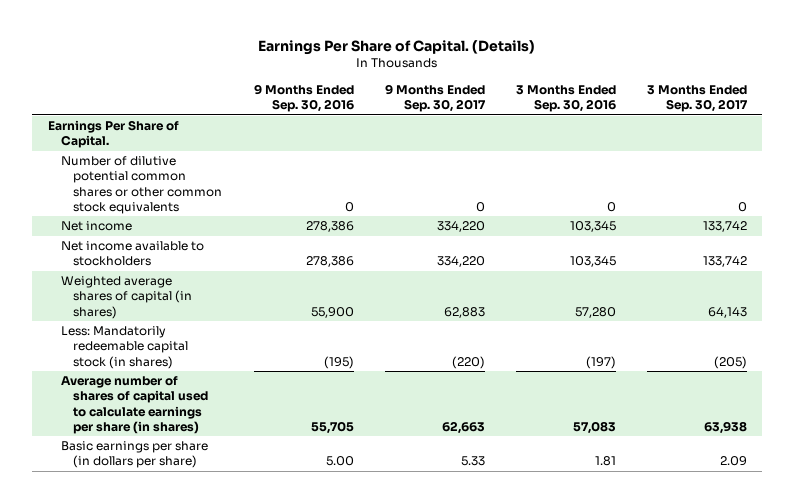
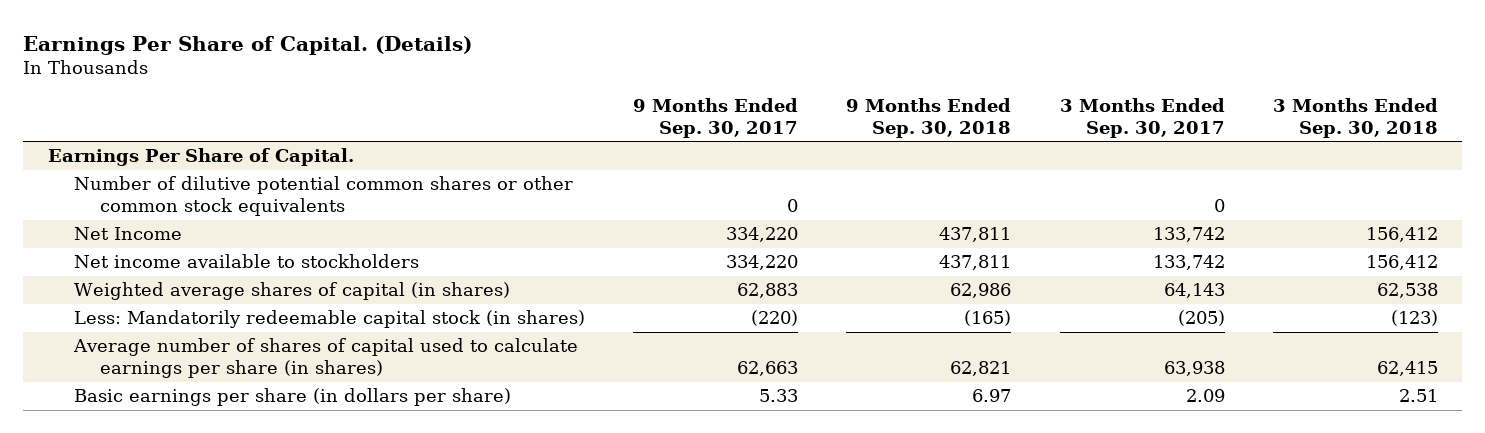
- | 9 Months Ended Sep. 30, 2016 | 9 Months Ended Sep. 30, 2017 | 3 Months Ended Sep. 30, 2016 | 3 Months Ended Sep. 30, 2017
+ | 9 Months Ended Sep. 30, 2017 | 9 Months Ended Sep. 30, 2018 | 3 Months Ended Sep. 30, 2017 | 3 Months Ended Sep. 30, 2018
- Net income | 278,386 | 334,220 | 103,345 | 133,742
+ Net Income | 334,220 | 437,811 | 133,742 | 156,412

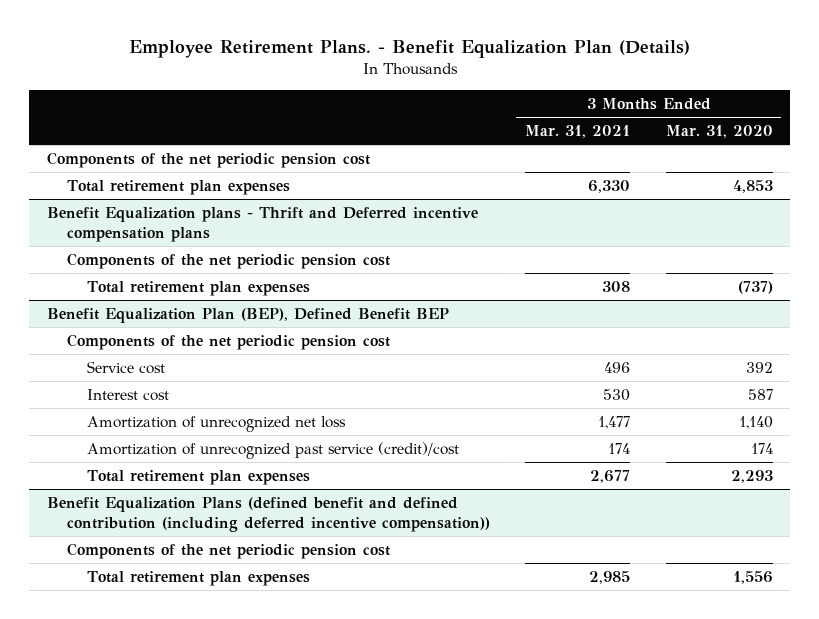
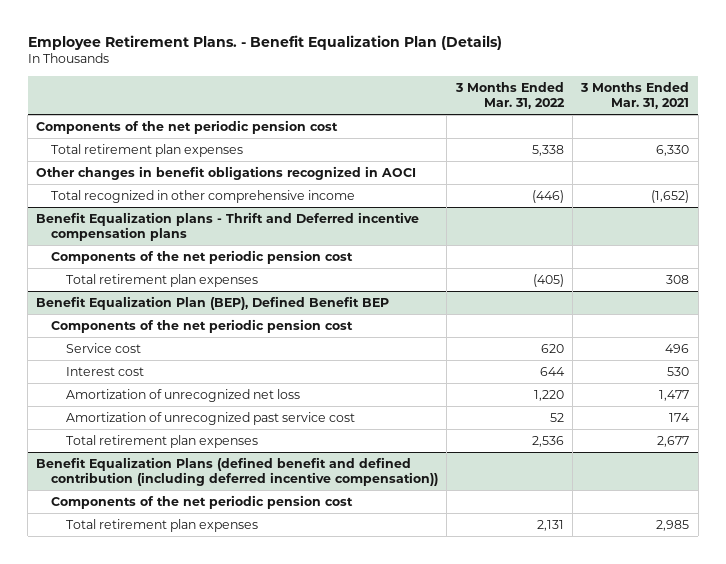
- | 3 Months Ended Mar. 31, 2021 | 3 Months Ended Mar. 31, 2020
+ | 3 Months Ended Mar. 31, 2022 | 3 Months Ended Mar. 31, 2021
+ Other changes in benefit obligations recognized in AOCI
+ Total recognized in other comprehensive income | (446) | (1,652)
@ Benefit Equalization Plan (BEP), Defined Benefit BEP
- Amortization of unrecognized past service (credit)/cost | 174 | 174
+ Amortization of unrecognized past service cost | 52 | 174

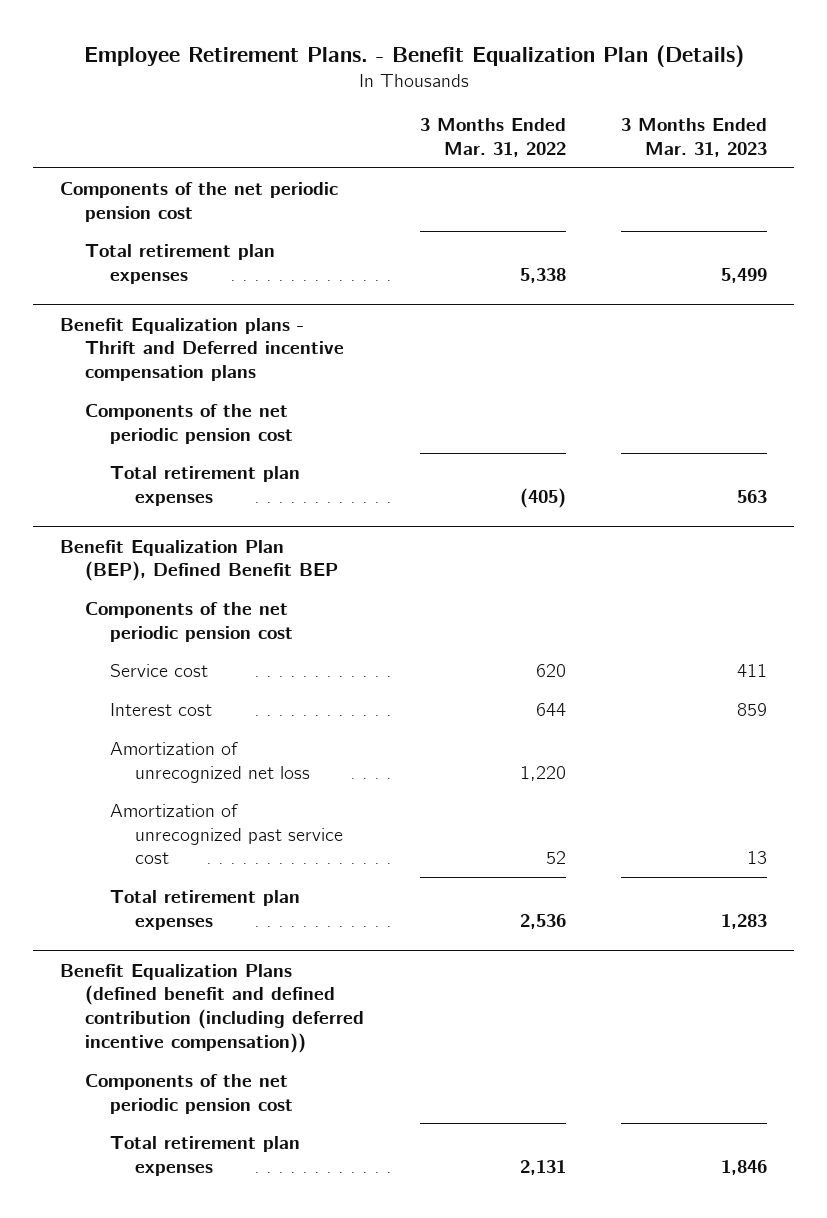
- | 3 Months Ended Mar. 31, 2022 | 3 Months Ended Mar. 31, 2021
+ | 3 Months Ended Mar. 31, 2022 | 3 Months Ended Mar. 31, 2023
- Other changes in benefit obligations recognized in AOCI
- Total recognized in other comprehensive income | (446) | (1,652)

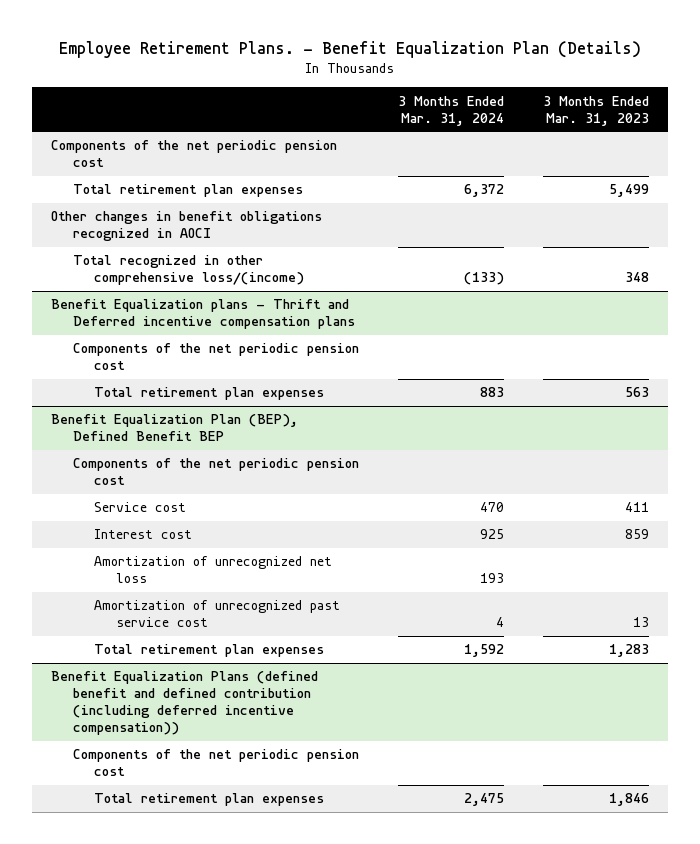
- | 3 Months Ended Mar. 31, 2022 | 3 Months Ended Mar. 31, 2023
+ | 3 Months Ended Mar. 31, 2024 | 3 Months Ended Mar. 31, 2023
+ Other changes in benefit obligations recognized in AOCI
+ Total recognized in other comprehensive loss/(income) | (133) | 348

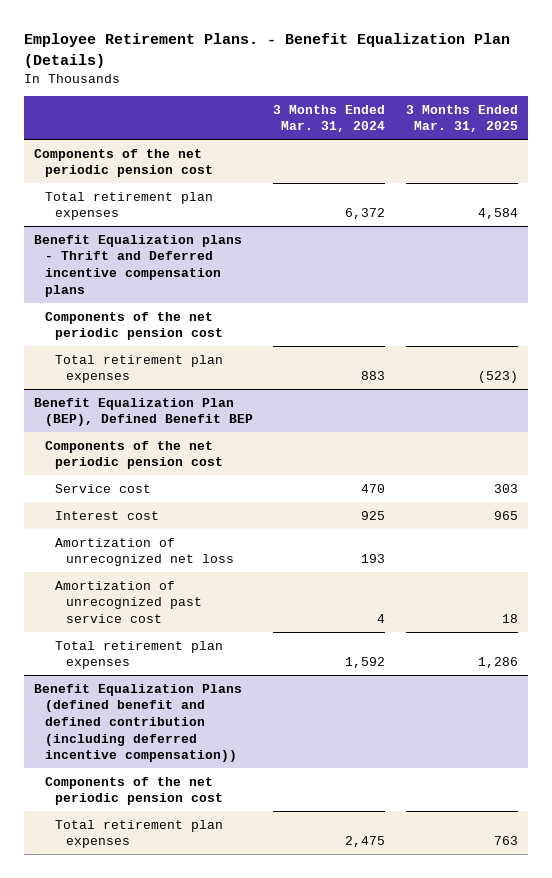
- | 3 Months Ended Mar. 31, 2024 | 3 Months Ended Mar. 31, 2023
+ | 3 Months Ended Mar. 31, 2024 | 3 Months Ended Mar. 31, 2025
- Other changes in benefit obligations recognized in AOCI
- Total recognized in other comprehensive loss/(income) | (133) | 348

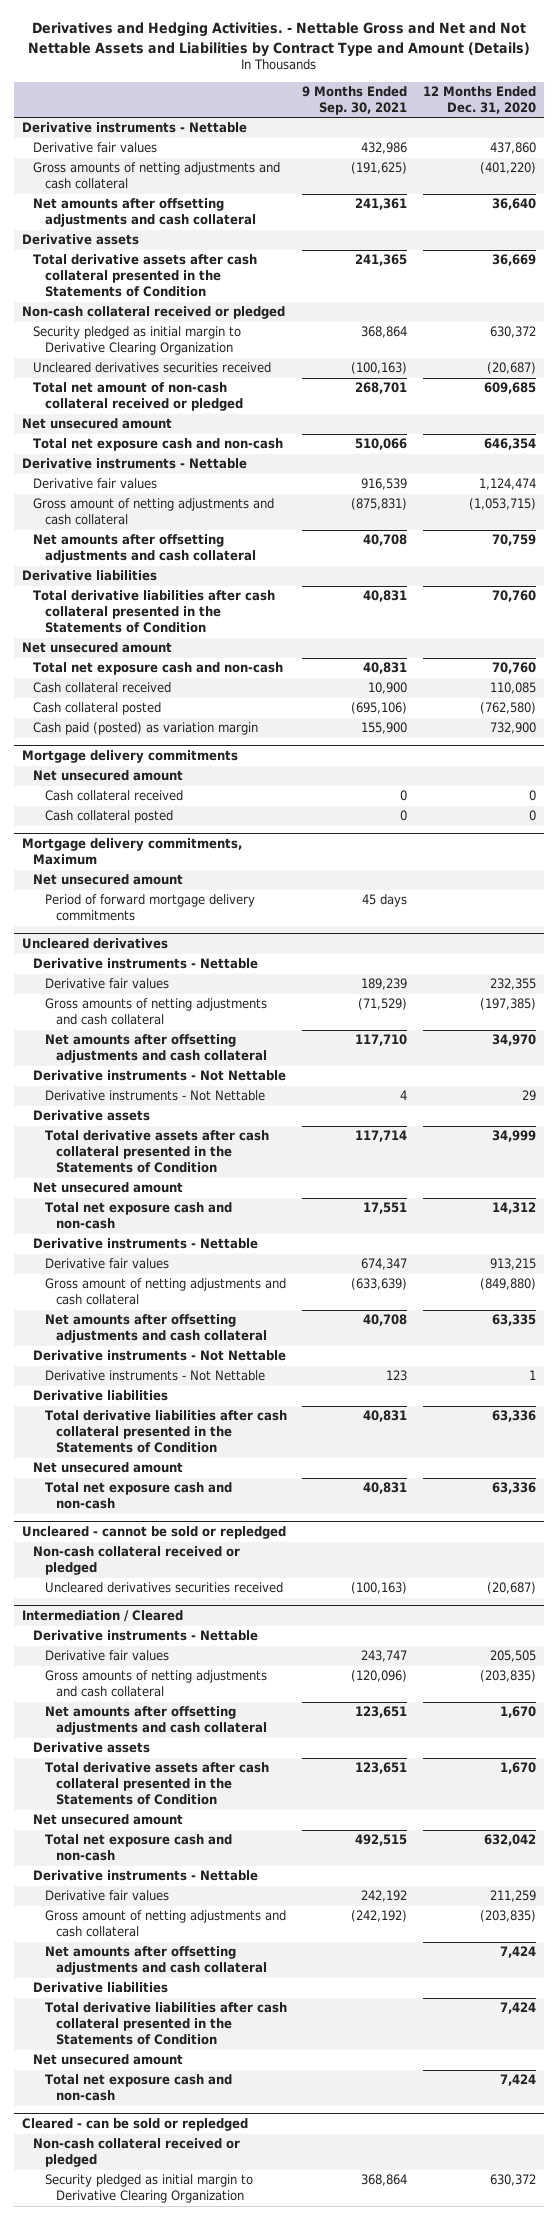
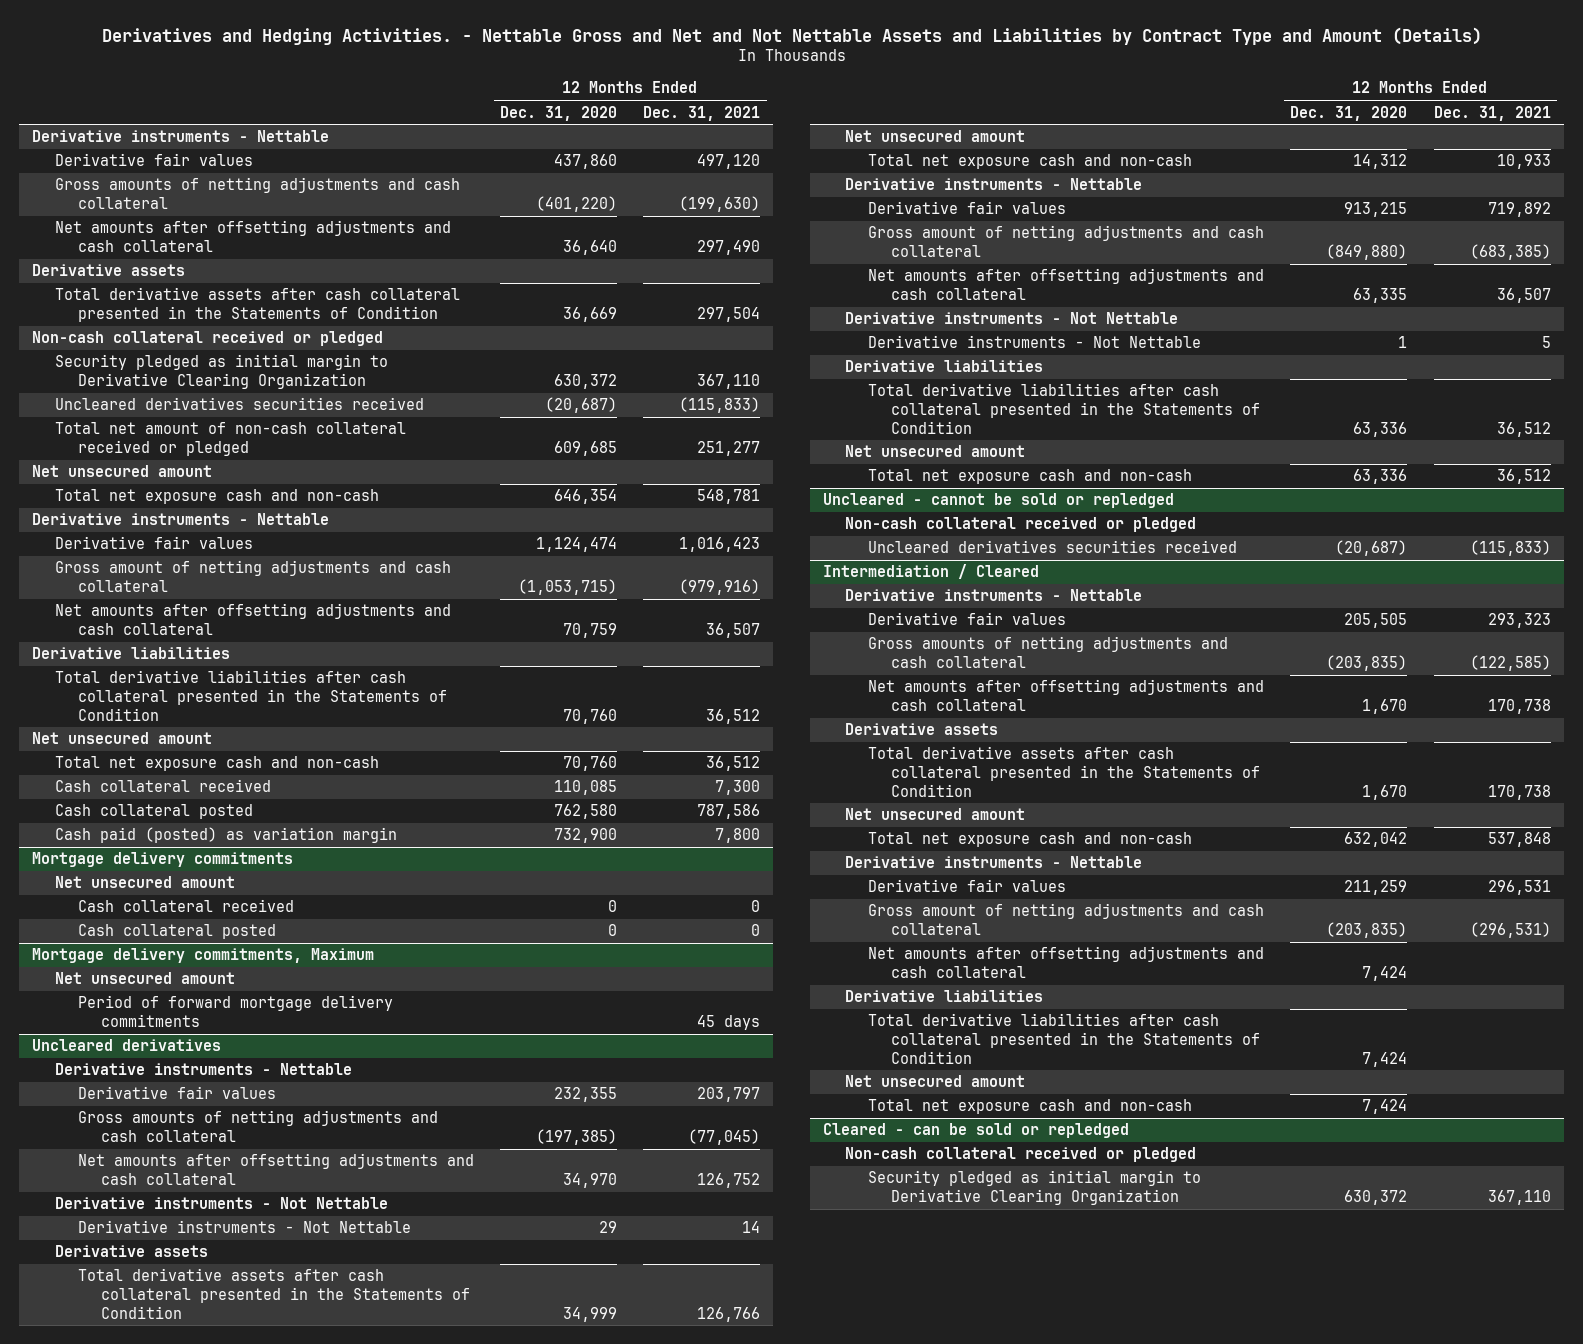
- | 9 Months Ended Sep. 30, 2021 | 12 Months Ended Dec. 31, 2020
+ | 12 Months Ended Dec. 31, 2020 | 12 Months Ended Dec. 31, 2021
- Cash collateral posted | (695,106) | (762,580)
+ Cash collateral posted | 762,580 | 787,586

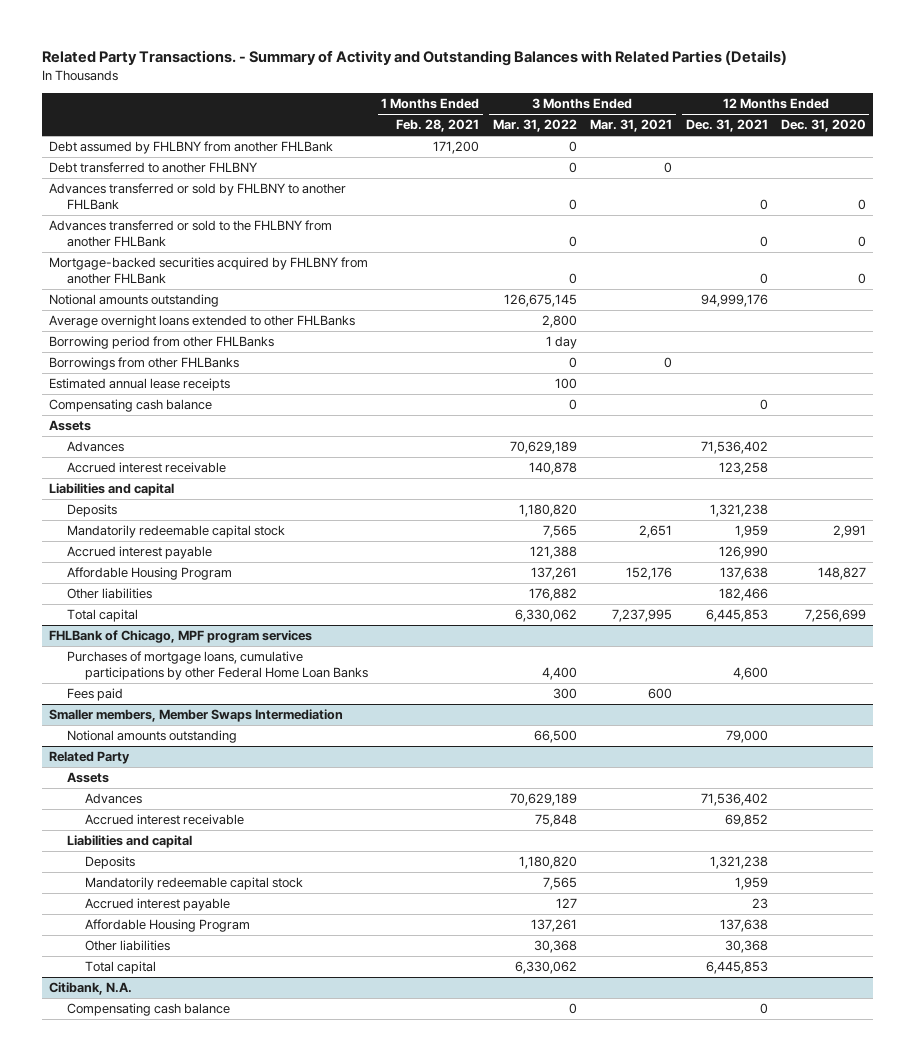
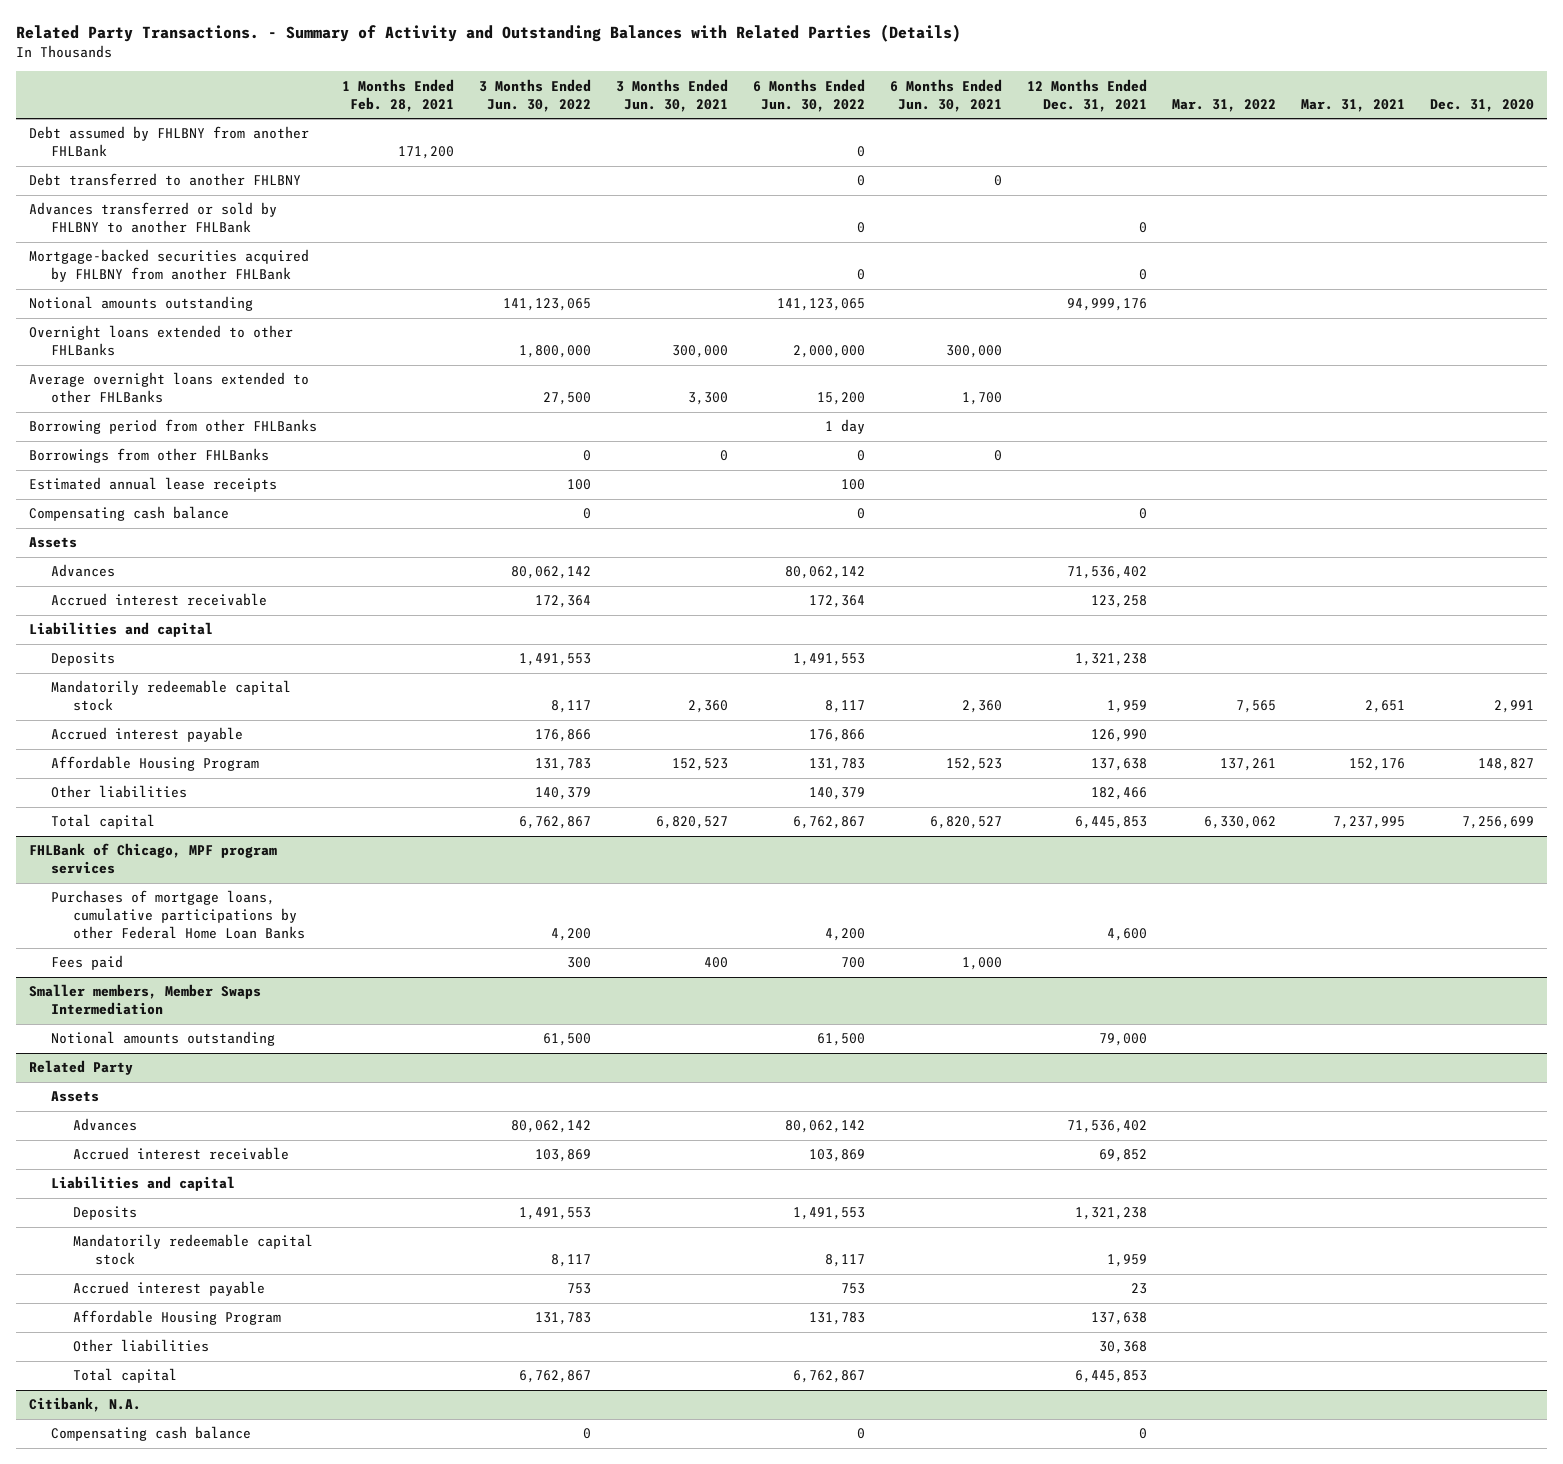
- | 1 Months Ended Feb. 28, 2021 | 3 Months Ended Mar. 31, 2022 | 3 Months Ended Mar. 31, 2021 | 12 Months Ended Dec. 31, 2021 | 12 Months Ended Dec. 31, 2020
+ | 1 Months Ended Feb. 28, 2021 | 3 Months Ended Jun. 30, 2022 | 3 Months Ended Jun. 30, 2021 | 6 Months Ended Jun. 30, 2022 | 6 Months Ended Jun. 30, 2021 | 12 Months Ended Dec. 31, 2021 | Mar. 31, 2022 | Mar. 31, 2021 | Dec. 31, 2020
- Advances transferred or sold to the FHLBNY from another FHLBank | | 0 | | 0 | 0
+ Overnight loans extended to other FHLBanks | | 1,800,000 | 300,000 | 2,000,000 | 300,000 | | | |

